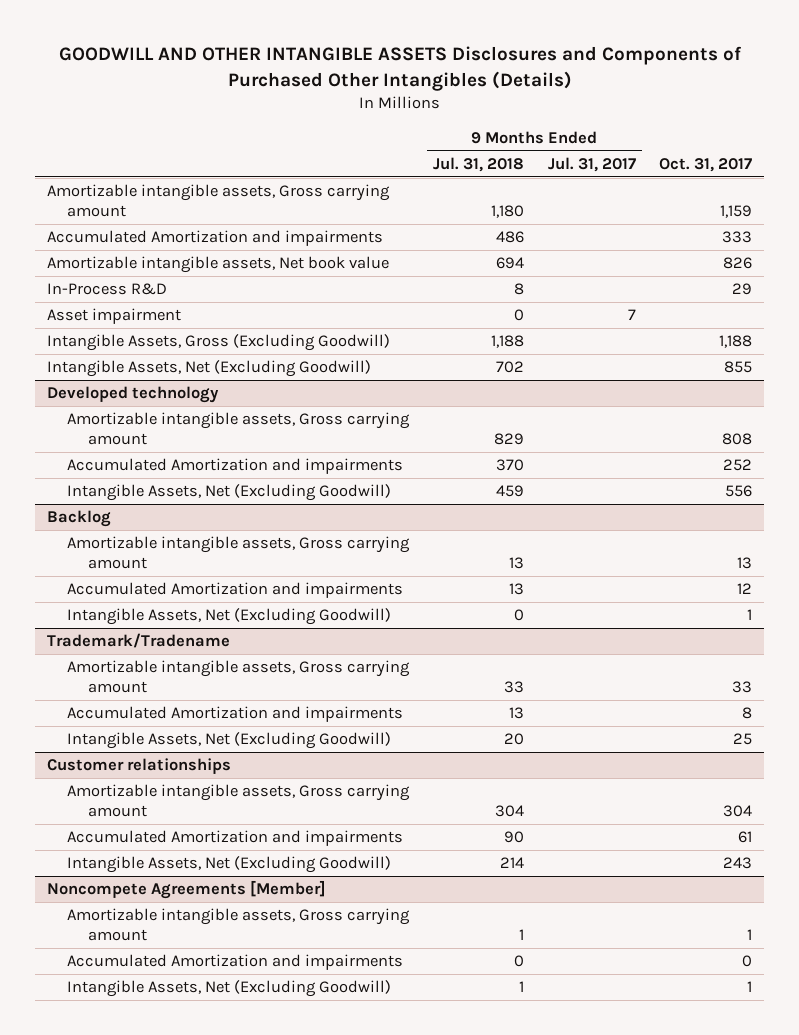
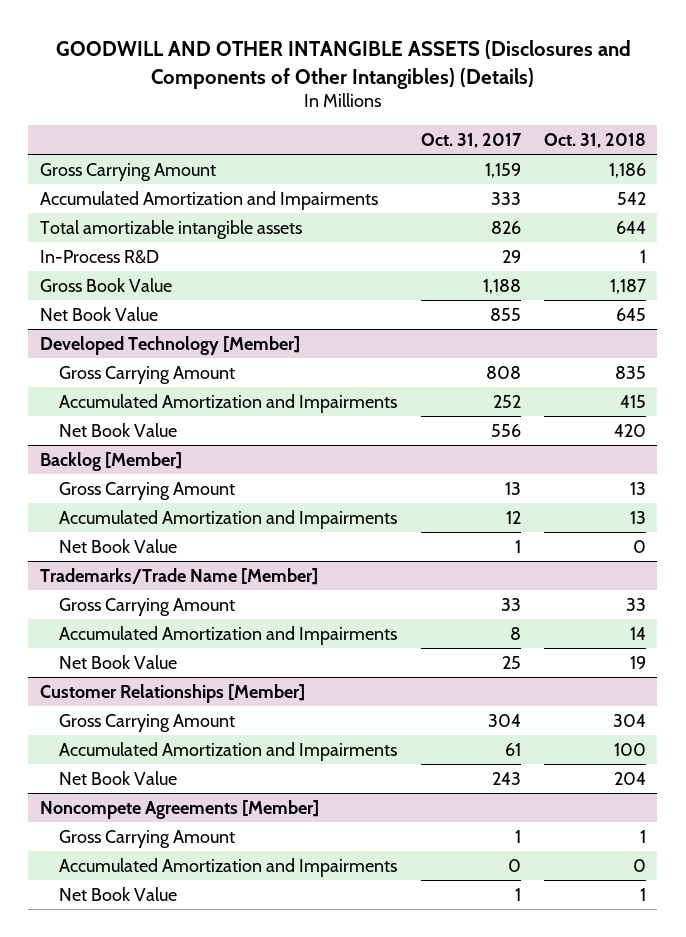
- GOODWILL AND OTHER INTANGIBLE ASSETS Disclosures and Components of Purchased Other Intangibles (Details)
+ GOODWILL AND OTHER INTANGIBLE ASSETS (Disclosures and Components of Other Intangibles) (Details)
- | 9 Months Ended Jul. 31, 2018 | 9 Months Ended Jul. 31, 2017 | Oct. 31, 2017
+ | Oct. 31, 2017 | Oct. 31, 2018
- Amortizable intangible assets, Gross carrying amount | 1,180 | | 1,159
- Accumulated Amortization and impairments | 486 | | 333
- Amortizable intangible assets, Net book value | 694 | | 826
+ Gross Carrying Amount | 1,159 | 1,186
+ Accumulated Amortization and Impairments | 333 | 542
+ Total amortizable intangible assets | 826 | 644
- Asset impairment | 0 | 7 |
- Intangible Assets, Gross (Excluding Goodwill) | 1,188 | | 1,188
- Intangible Assets, Net (Excluding Goodwill) | 702 | | 855
- Developed technology
- Amortizable intangible assets, Gross carrying amount | 829 | | 808
- Accumulated Amortization and impairments | 370 | | 252
- Intangible Assets, Net (Excluding Goodwill) | 459 | | 556
- Backlog
- Amortizable intangible assets, Gross carrying amount | 13 | | 13
- Accumulated Amortization and impairments | 13 | | 12
- Intangible Assets, Net (Excluding Goodwill) | 0 | | 1
- Trademark/Tradename
- Amortizable intangible assets, Gross carrying amount | 33 | | 33
- Accumulated Amortization and impairments | 13 | | 8
- Intangible Assets, Net (Excluding Goodwill) | 20 | | 25
- Customer relationships
- Amortizable intangible assets, Gross carrying amount | 304 | | 304
- Accumulated Amortization and impairments | 90 | | 61
- Intangible Assets, Net (Excluding Goodwill) | 214 | | 243
+ Gross Book Value | 1,188 | 1,187
+ Net Book Value | 855 | 645
+ Developed Technology [Member]
+ Gross Carrying Amount | 808 | 835
+ Accumulated Amortization and Impairments | 252 | 415
+ Net Book Value | 556 | 420
+ Backlog [Member]
+ Gross Carrying Amount | 13 | 13
+ Accumulated Amortization and Impairments | 12 | 13
+ Net Book Value | 1 | 0
+ Trademarks/Trade Name [Member]
+ Gross Carrying Amount | 33 | 33
+ Accumulated Amortization and Impairments | 8 | 14
+ Net Book Value | 25 | 19
+ Customer Relationships [Member]
+ Gross Carrying Amount | 304 | 304
+ Accumulated Amortization and Impairments | 61 | 100
+ Net Book Value | 243 | 204
@ Noncompete Agreements [Member]
- Amortizable intangible assets, Gross carrying amount | 1 | | 1
- Accumulated Amortization and impairments | 0 | | 0
- Intangible Assets, Net (Excluding Goodwill) | 1 | | 1
+ Gross Carrying Amount | 1 | 1
+ Accumulated Amortization and Impairments | 0 | 0
+ Net Book Value | 1 | 1

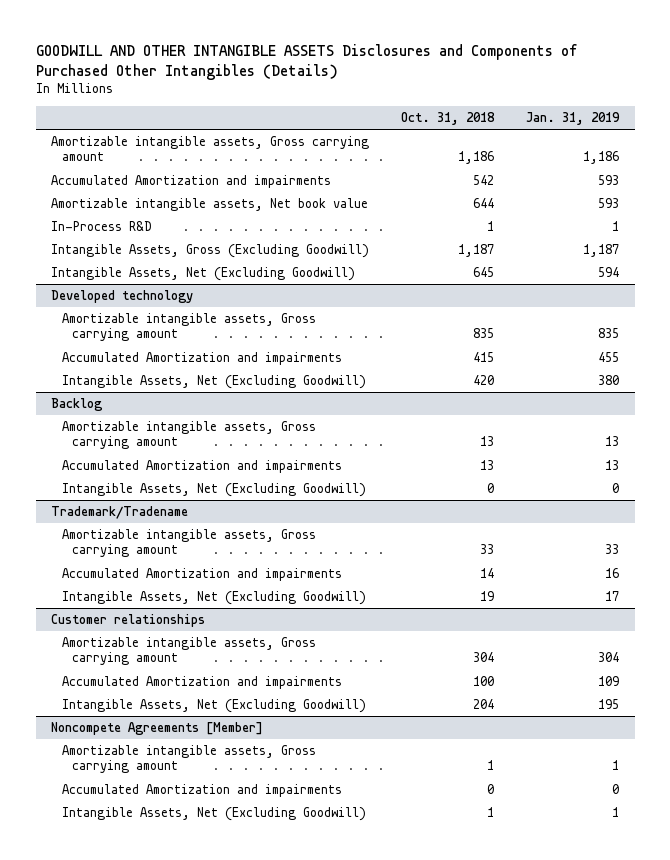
- GOODWILL AND OTHER INTANGIBLE ASSETS (Disclosures and Components of Other Intangibles) (Details)
+ GOODWILL AND OTHER INTANGIBLE ASSETS Disclosures and Components of Purchased Other Intangibles (Details)
- | Oct. 31, 2017 | Oct. 31, 2018
+ | Oct. 31, 2018 | Jan. 31, 2019
- Gross Carrying Amount | 1,159 | 1,186
- Accumulated Amortization and Impairments | 333 | 542
- Total amortizable intangible assets | 826 | 644
+ Amortizable intangible assets, Gross carrying amount | 1,186 | 1,186
+ Accumulated Amortization and impairments | 542 | 593
+ Amortizable intangible assets, Net book value | 644 | 593
- Gross Book Value | 1,188 | 1,187
- Net Book Value | 855 | 645
- Developed Technology [Member]
- Gross Carrying Amount | 808 | 835
- Accumulated Amortization and Impairments | 252 | 415
- Net Book Value | 556 | 420
- Backlog [Member]
- Gross Carrying Amount | 13 | 13
- Accumulated Amortization and Impairments | 12 | 13
- Net Book Value | 1 | 0
- Trademarks/Trade Name [Member]
- Gross Carrying Amount | 33 | 33
- Accumulated Amortization and Impairments | 8 | 14
- Net Book Value | 25 | 19
- Customer Relationships [Member]
- Gross Carrying Amount | 304 | 304
- Accumulated Amortization and Impairments | 61 | 100
- Net Book Value | 243 | 204
+ Intangible Assets, Gross (Excluding Goodwill) | 1,187 | 1,187
+ Intangible Assets, Net (Excluding Goodwill) | 645 | 594
+ Developed technology
+ Amortizable intangible assets, Gross carrying amount | 835 | 835
+ Accumulated Amortization and impairments | 415 | 455
+ Intangible Assets, Net (Excluding Goodwill) | 420 | 380
+ Backlog
+ Amortizable intangible assets, Gross carrying amount | 13 | 13
+ Accumulated Amortization and impairments | 13 | 13
+ Intangible Assets, Net (Excluding Goodwill) | 0 | 0
+ Trademark/Tradename
+ Amortizable intangible assets, Gross carrying amount | 33 | 33
+ Accumulated Amortization and impairments | 14 | 16
+ Intangible Assets, Net (Excluding Goodwill) | 19 | 17
+ Customer relationships
+ Amortizable intangible assets, Gross carrying amount | 304 | 304
+ Accumulated Amortization and impairments | 100 | 109
+ Intangible Assets, Net (Excluding Goodwill) | 204 | 195
@ Noncompete Agreements [Member]
- Gross Carrying Amount | 1 | 1
- Accumulated Amortization and Impairments | 0 | 0
- Net Book Value | 1 | 1
+ Amortizable intangible assets, Gross carrying amount | 1 | 1
+ Accumulated Amortization and impairments | 0 | 0
+ Intangible Assets, Net (Excluding Goodwill) | 1 | 1

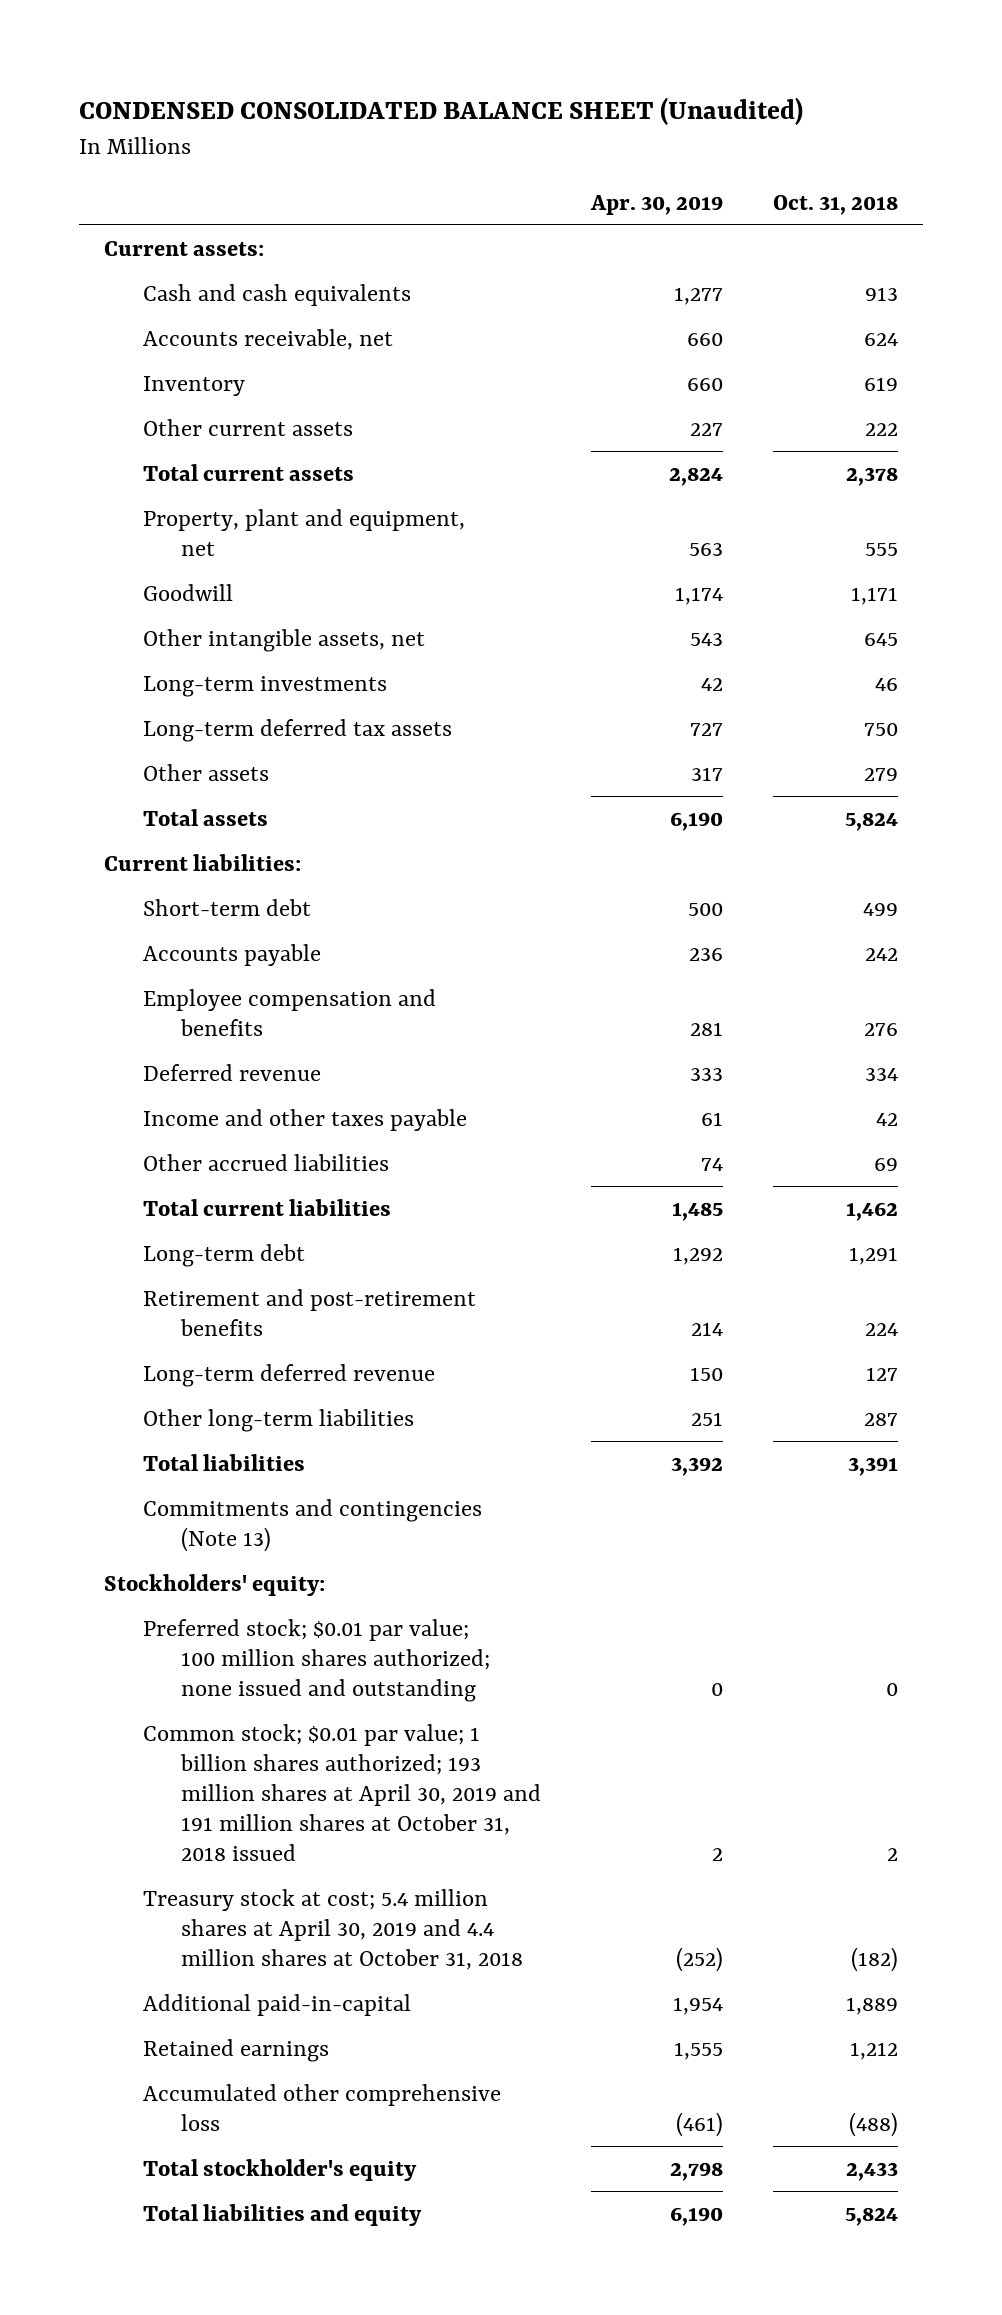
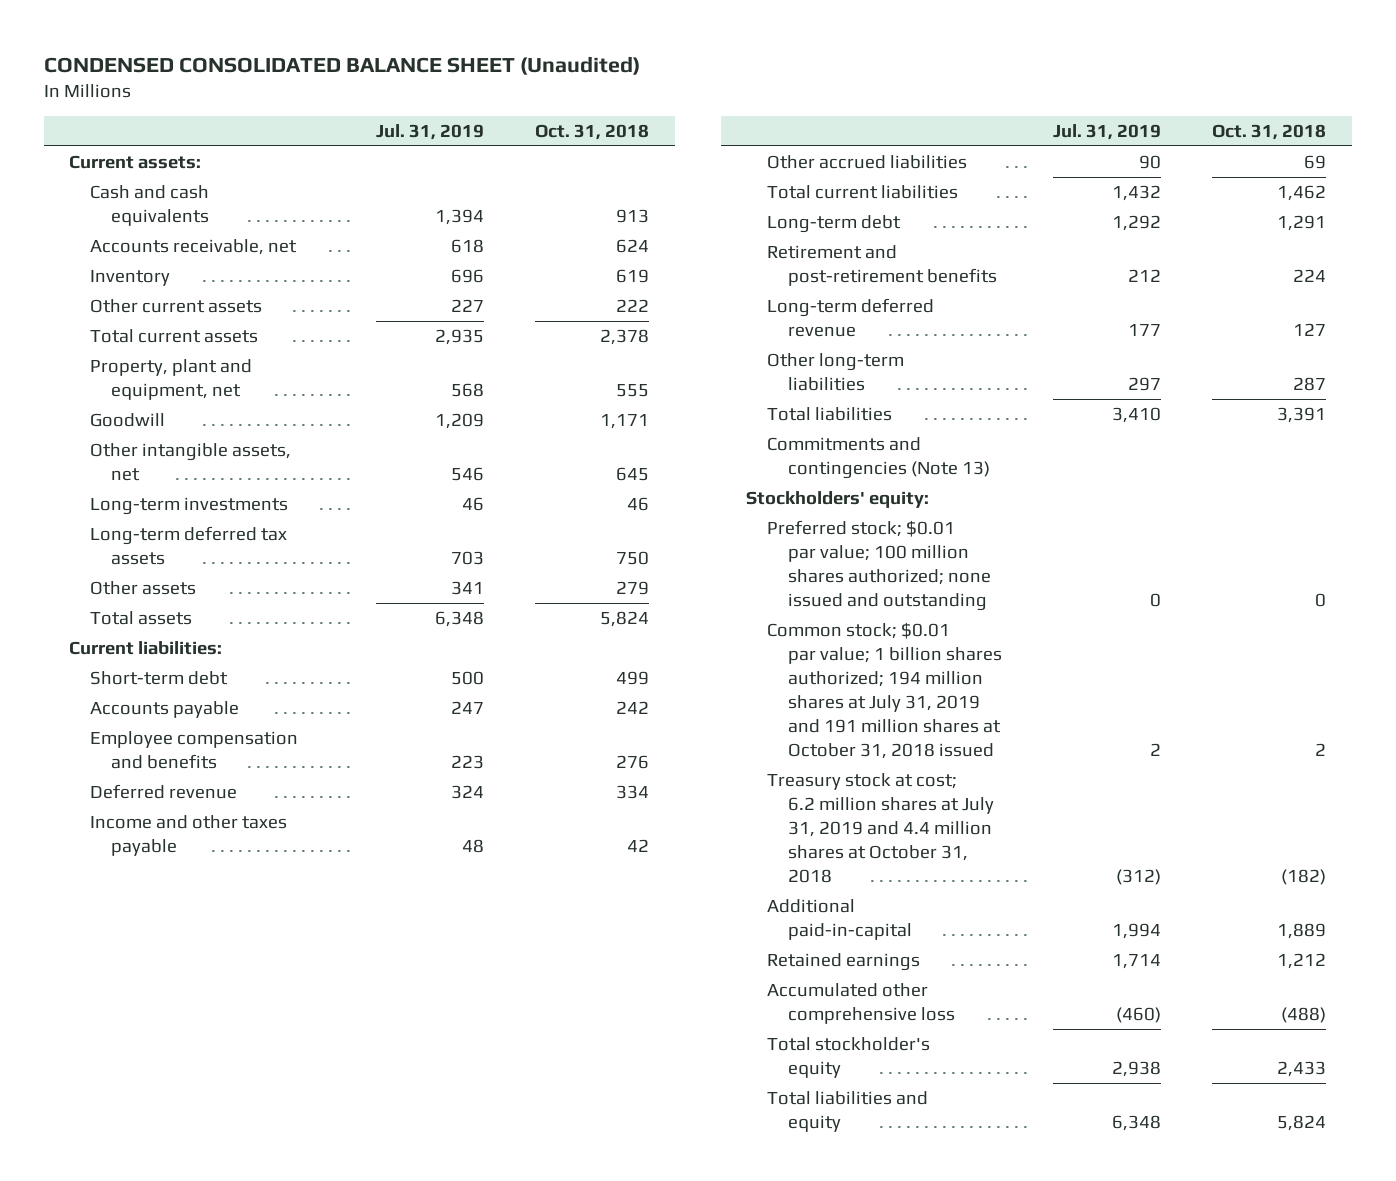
- | Apr. 30, 2019 | Oct. 31, 2018
+ | Jul. 31, 2019 | Oct. 31, 2018
- Common stock; $0.01 par value; 1 billion shares authorized; 193 million shares at April 30, 2019 and 191 million shares at October 31, 2018 issued | 2 | 2
- Treasury stock at cost; 5.4 million shares at April 30, 2019 and 4.4 million shares at October 31, 2018 | (252) | (182)
+ Common stock; $0.01 par value; 1 billion shares authorized; 194 million shares at July 31, 2019 and 191 million shares at October 31, 2018 issued | 2 | 2
+ Treasury stock at cost; 6.2 million shares at July 31, 2019 and 4.4 million shares at October 31, 2018 | (312) | (182)

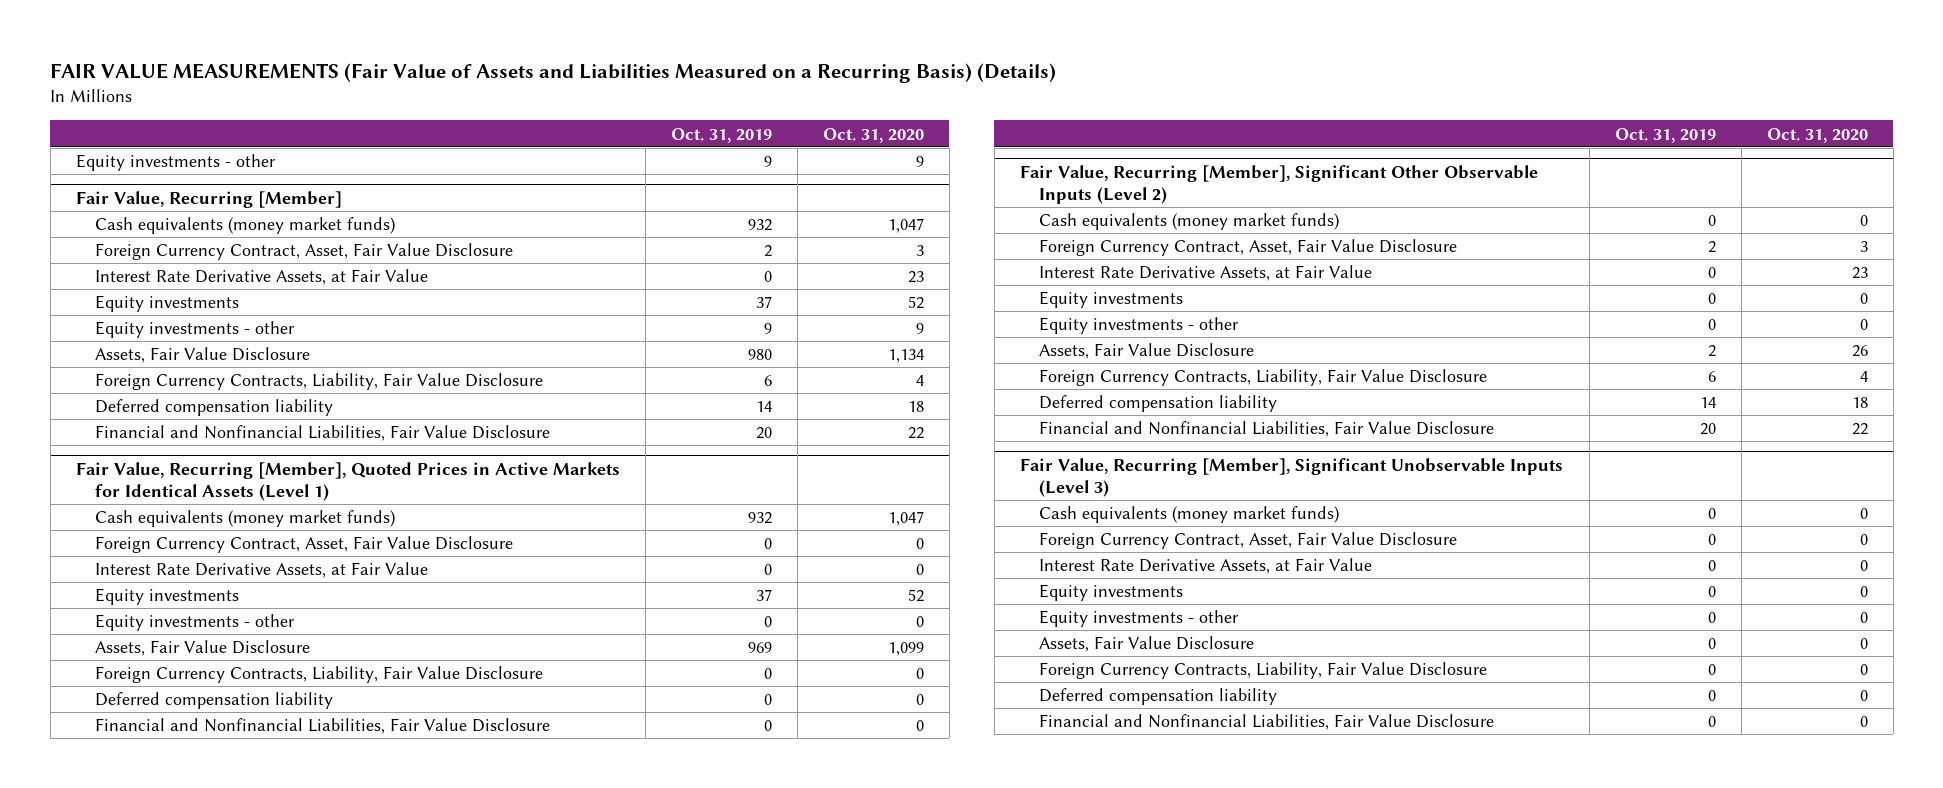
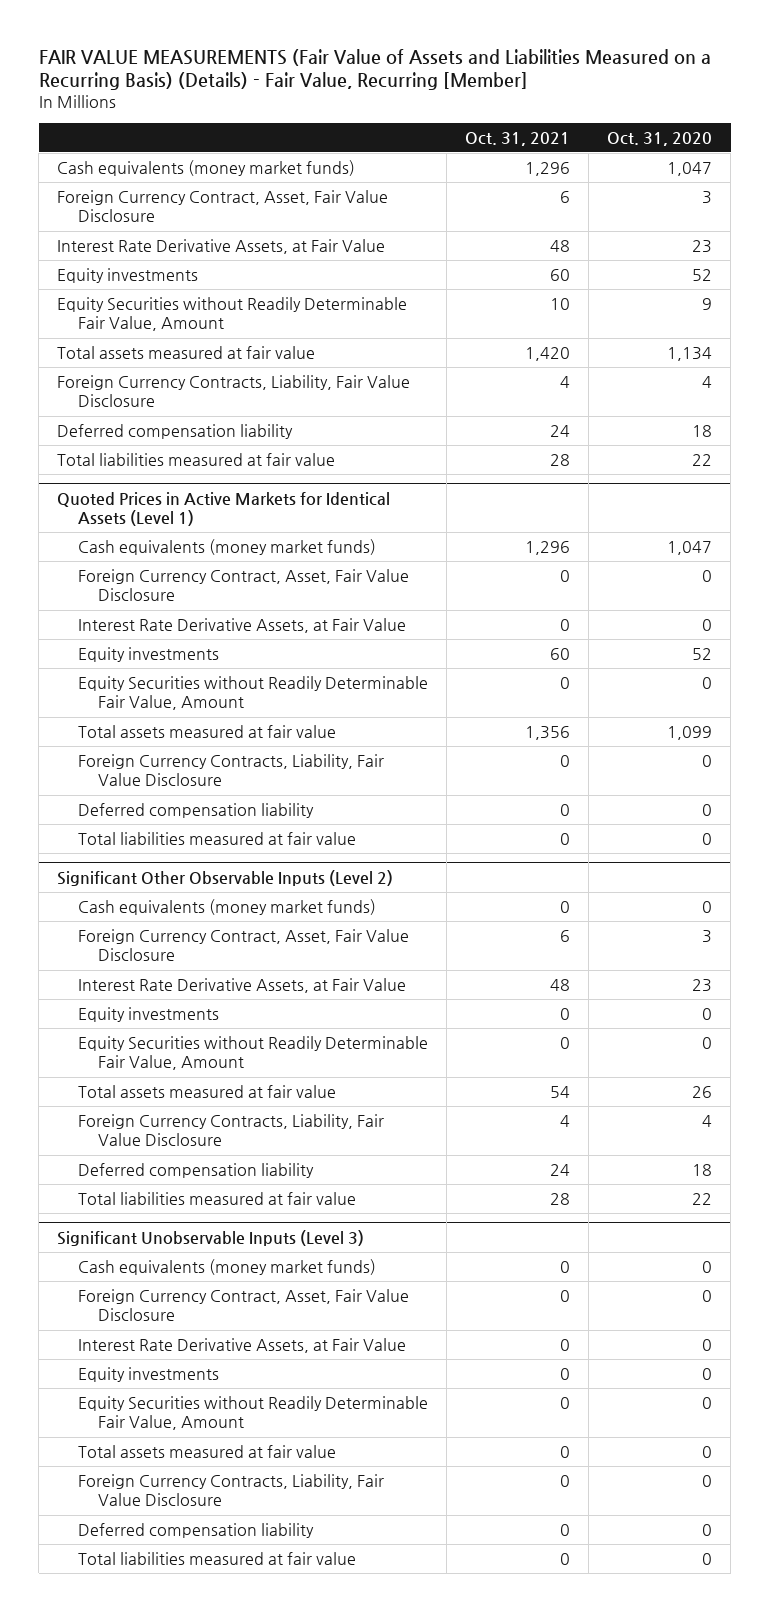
- FAIR VALUE MEASUREMENTS (Fair Value of Assets and Liabilities Measured on a Recurring Basis) (Details)
+ FAIR VALUE MEASUREMENTS (Fair Value of Assets and Liabilities Measured on a Recurring Basis) (Details) - Fair Value, Recurring [Member]
- | Oct. 31, 2019 | Oct. 31, 2020
+ | Oct. 31, 2021 | Oct. 31, 2020
- Equity investments - other | 9 | 9
- Fair Value, Recurring [Member]
- Equity investments - other | 9 | 9
- Assets, Fair Value Disclosure | 980 | 1,134
+ Equity Securities without Readily Determinable Fair Value, Amount | 10 | 9
+ Total assets measured at fair value | 1,420 | 1,134
- Financial and Nonfinancial Liabilities, Fair Value Disclosure | 20 | 22
- Fair Value, Recurring [Member], Quoted Prices in Active Markets for Identical Assets (Level 1)
+ Total liabilities measured at fair value | 28 | 22
+ Quoted Prices in Active Markets for Identical Assets (Level 1)
- Equity investments - other | 0 | 0
- Assets, Fair Value Disclosure | 969 | 1,099
+ Equity Securities without Readily Determinable Fair Value, Amount | 0 | 0
+ Total assets measured at fair value | 1,356 | 1,099
- Financial and Nonfinancial Liabilities, Fair Value Disclosure | 0 | 0
- Fair Value, Recurring [Member], Significant Other Observable Inputs (Level 2)
+ Total liabilities measured at fair value | 0 | 0
+ Significant Other Observable Inputs (Level 2)
- Equity investments - other | 0 | 0
- Assets, Fair Value Disclosure | 2 | 26
+ Equity Securities without Readily Determinable Fair Value, Amount | 0 | 0
+ Total assets measured at fair value | 54 | 26
- Financial and Nonfinancial Liabilities, Fair Value Disclosure | 20 | 22
- Fair Value, Recurring [Member], Significant Unobservable Inputs (Level 3)
+ Total liabilities measured at fair value | 28 | 22
+ Significant Unobservable Inputs (Level 3)
- Equity investments - other | 0 | 0
- Assets, Fair Value Disclosure | 0 | 0
+ Equity Securities without Readily Determinable Fair Value, Amount | 0 | 0
+ Total assets measured at fair value | 0 | 0
- Financial and Nonfinancial Liabilities, Fair Value Disclosure | 0 | 0
+ Total liabilities measured at fair value | 0 | 0

